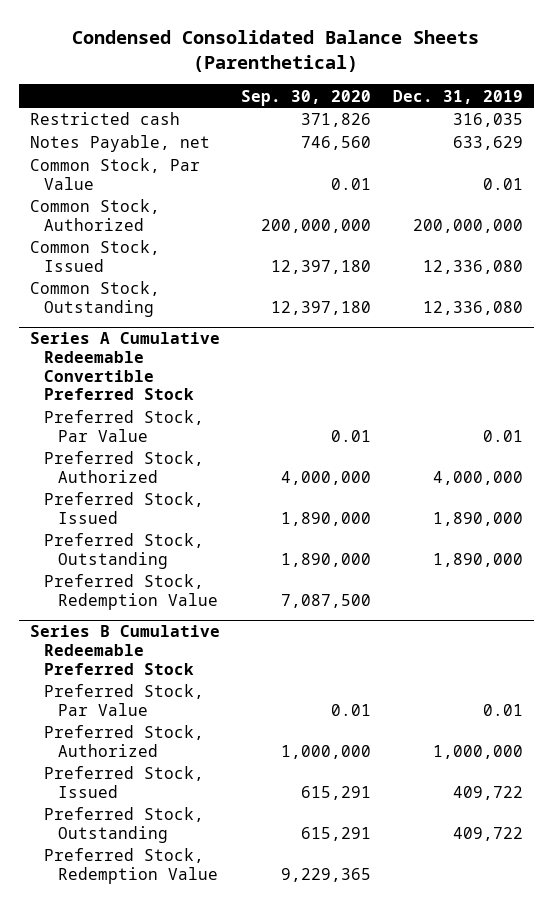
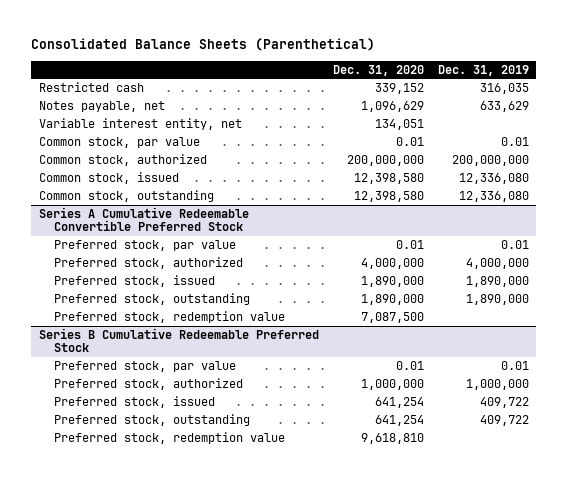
- Condensed Consolidated Balance Sheets (Parenthetical)
+ Consolidated Balance Sheets (Parenthetical)
- | Sep. 30, 2020 | Dec. 31, 2019
+ | Dec. 31, 2020 | Dec. 31, 2019
- Notes Payable, net | 746,560 | 633,629
- Common Stock, Par Value | 0.01 | 0.01
- Common Stock, Authorized | 200,000,000 | 200,000,000
- Common Stock, Issued | 12,397,180 | 12,336,080
- Common Stock, Outstanding | 12,397,180 | 12,336,080
+ Notes payable, net | 1,096,629 | 633,629
+ Variable interest entity, net | 134,051 |
+ Common stock, par value | 0.01 | 0.01
+ Common stock, authorized | 200,000,000 | 200,000,000
+ Common stock, issued | 12,398,580 | 12,336,080
+ Common stock, outstanding | 12,398,580 | 12,336,080
@ Series A Cumulative Redeemable Convertible Preferred Stock
- Preferred Stock, Par Value | 0.01 | 0.01
- Preferred Stock, Authorized | 4,000,000 | 4,000,000
- Preferred Stock, Issued | 1,890,000 | 1,890,000
- Preferred Stock, Outstanding | 1,890,000 | 1,890,000
- Preferred Stock, Redemption Value | 7,087,500 |
+ Preferred stock, par value | 0.01 | 0.01
+ Preferred stock, authorized | 4,000,000 | 4,000,000
+ Preferred stock, issued | 1,890,000 | 1,890,000
+ Preferred stock, outstanding | 1,890,000 | 1,890,000
+ Preferred stock, redemption value | 7,087,500 |
@ Series B Cumulative Redeemable Preferred Stock
- Preferred Stock, Par Value | 0.01 | 0.01
- Preferred Stock, Authorized | 1,000,000 | 1,000,000
- Preferred Stock, Issued | 615,291 | 409,722
- Preferred Stock, Outstanding | 615,291 | 409,722
- Preferred Stock, Redemption Value | 9,229,365 |
+ Preferred stock, par value | 0.01 | 0.01
+ Preferred stock, authorized | 1,000,000 | 1,000,000
+ Preferred stock, issued | 641,254 | 409,722
+ Preferred stock, outstanding | 641,254 | 409,722
+ Preferred stock, redemption value | 9,618,810 |

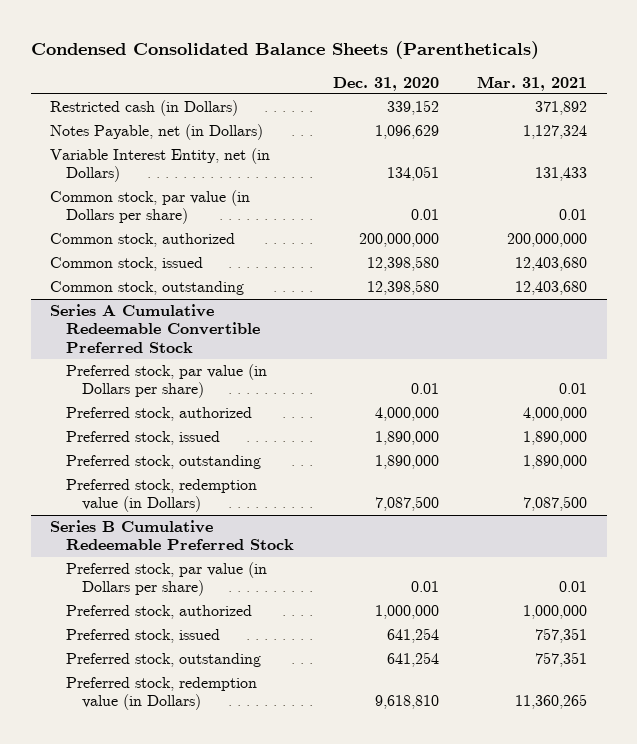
- Consolidated Balance Sheets (Parenthetical)
+ Condensed Consolidated Balance Sheets (Parentheticals)
- | Dec. 31, 2020 | Dec. 31, 2019
+ | Dec. 31, 2020 | Mar. 31, 2021
- Restricted cash | 339,152 | 316,035
- Notes payable, net | 1,096,629 | 633,629
- Variable interest entity, net | 134,051 |
- Common stock, par value | 0.01 | 0.01
+ Restricted cash (in Dollars) | 339,152 | 371,892
+ Notes Payable, net (in Dollars) | 1,096,629 | 1,127,324
+ Variable Interest Entity, net (in Dollars) | 134,051 | 131,433
+ Common stock, par value (in Dollars per share) | 0.01 | 0.01
@ Series A Cumulative Redeemable Convertible Preferred Stock
- Preferred stock, par value | 0.01 | 0.01
+ Preferred stock, par value (in Dollars per share) | 0.01 | 0.01
- Preferred stock, redemption value | 7,087,500 |
+ Preferred stock, redemption value (in Dollars) | 7,087,500 | 7,087,500
@ Series B Cumulative Redeemable Preferred Stock
- Preferred stock, par value | 0.01 | 0.01
+ Preferred stock, par value (in Dollars per share) | 0.01 | 0.01
- Preferred stock, redemption value | 9,618,810 |
+ Preferred stock, redemption value (in Dollars) | 9,618,810 | 11,360,265

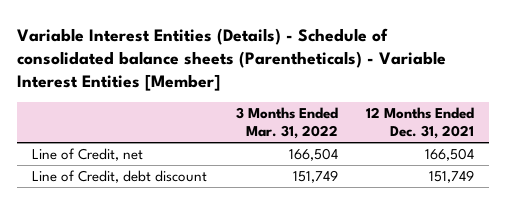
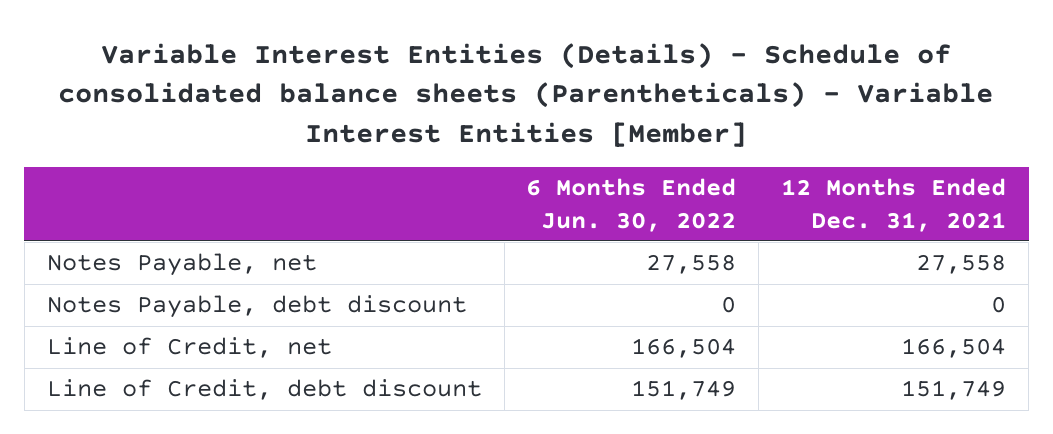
- | 3 Months Ended Mar. 31, 2022 | 12 Months Ended Dec. 31, 2021
+ | 6 Months Ended Jun. 30, 2022 | 12 Months Ended Dec. 31, 2021
+ Notes Payable, net | 27,558 | 27,558
+ Notes Payable, debt discount | 0 | 0

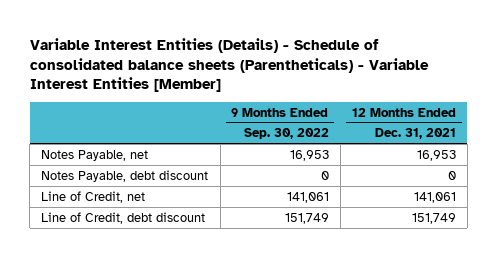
- | 6 Months Ended Jun. 30, 2022 | 12 Months Ended Dec. 31, 2021
+ | 9 Months Ended Sep. 30, 2022 | 12 Months Ended Dec. 31, 2021
- Notes Payable, net | 27,558 | 27,558
+ Notes Payable, net | 16,953 | 16,953
- Line of Credit, net | 166,504 | 166,504
+ Line of Credit, net | 141,061 | 141,061

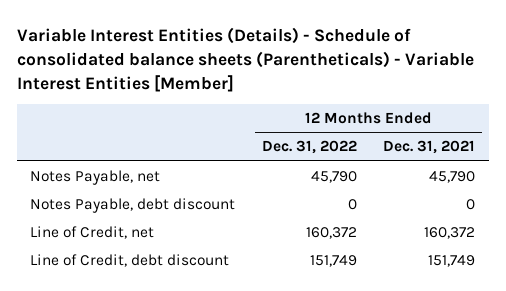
- | 9 Months Ended Sep. 30, 2022 | 12 Months Ended Dec. 31, 2021
+ | 12 Months Ended Dec. 31, 2022 | 12 Months Ended Dec. 31, 2021
- Notes Payable, net | 16,953 | 16,953
+ Notes Payable, net | 45,790 | 45,790
- Line of Credit, net | 141,061 | 141,061
+ Line of Credit, net | 160,372 | 160,372

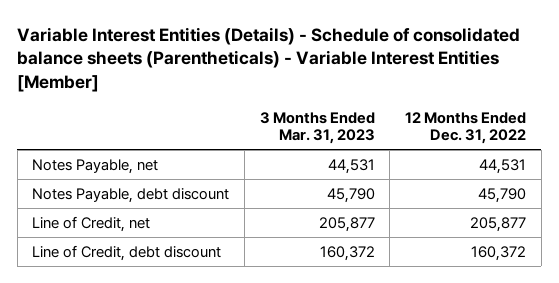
- | 12 Months Ended Dec. 31, 2022 | 12 Months Ended Dec. 31, 2021
+ | 3 Months Ended Mar. 31, 2023 | 12 Months Ended Dec. 31, 2022
- Notes Payable, net | 45,790 | 45,790
- Notes Payable, debt discount | 0 | 0
- Line of Credit, net | 160,372 | 160,372
- Line of Credit, debt discount | 151,749 | 151,749
+ Notes Payable, net | 44,531 | 44,531
+ Notes Payable, debt discount | 45,790 | 45,790
+ Line of Credit, net | 205,877 | 205,877
+ Line of Credit, debt discount | 160,372 | 160,372

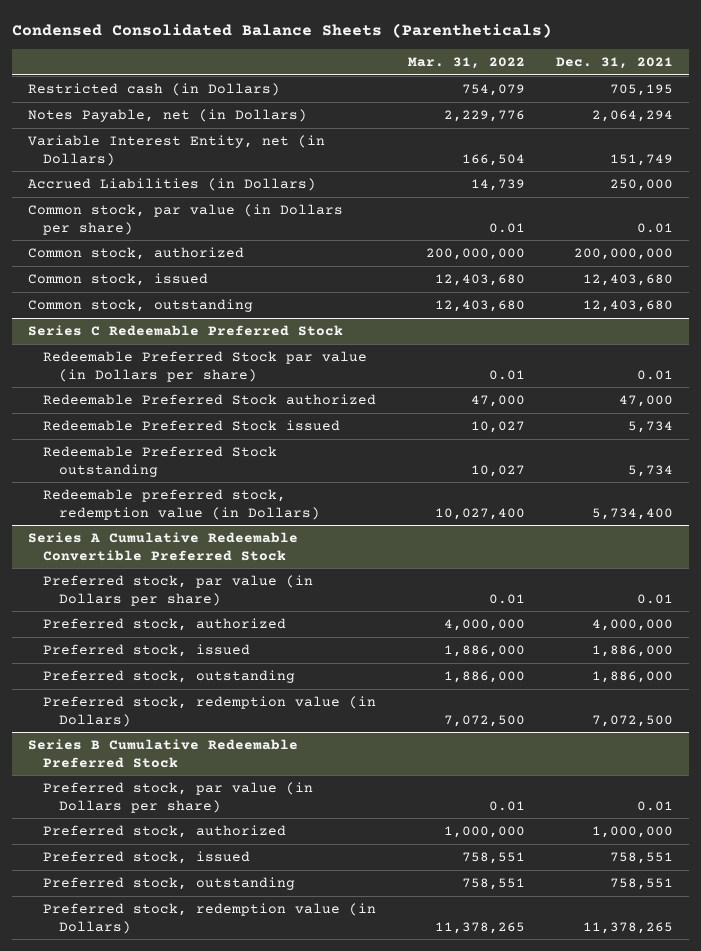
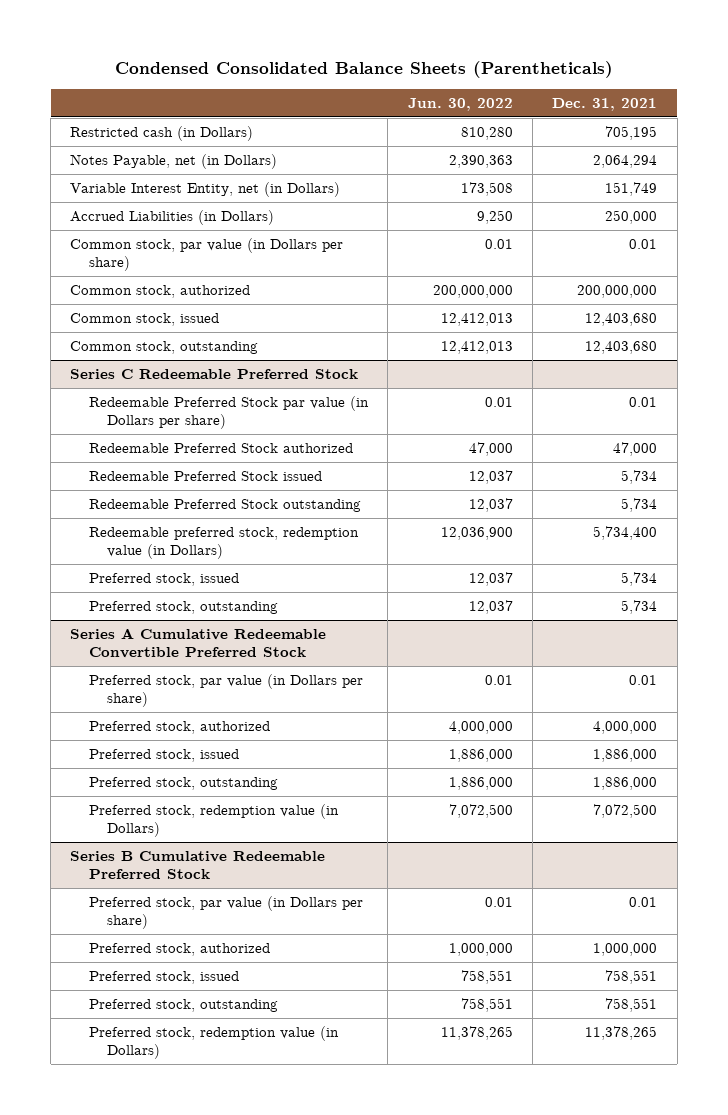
- | Mar. 31, 2022 | Dec. 31, 2021
+ | Jun. 30, 2022 | Dec. 31, 2021
@ Series C Redeemable Preferred Stock
+ Preferred stock, issued | 12,037 | 5,734
+ Preferred stock, outstanding | 12,037 | 5,734

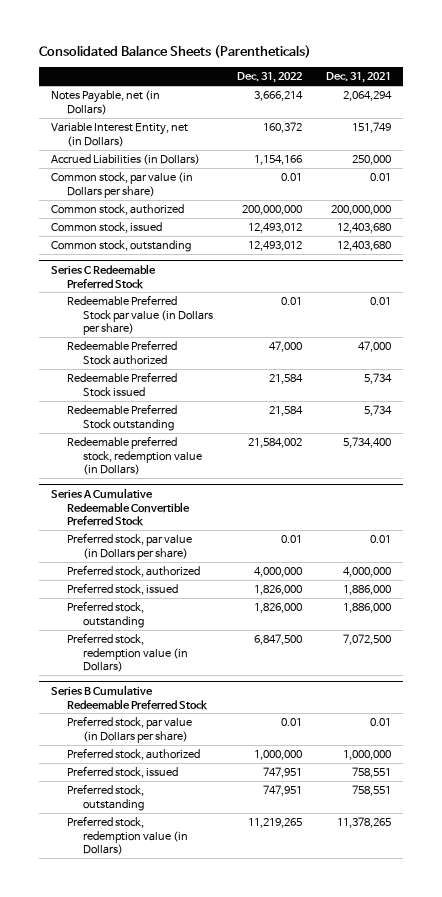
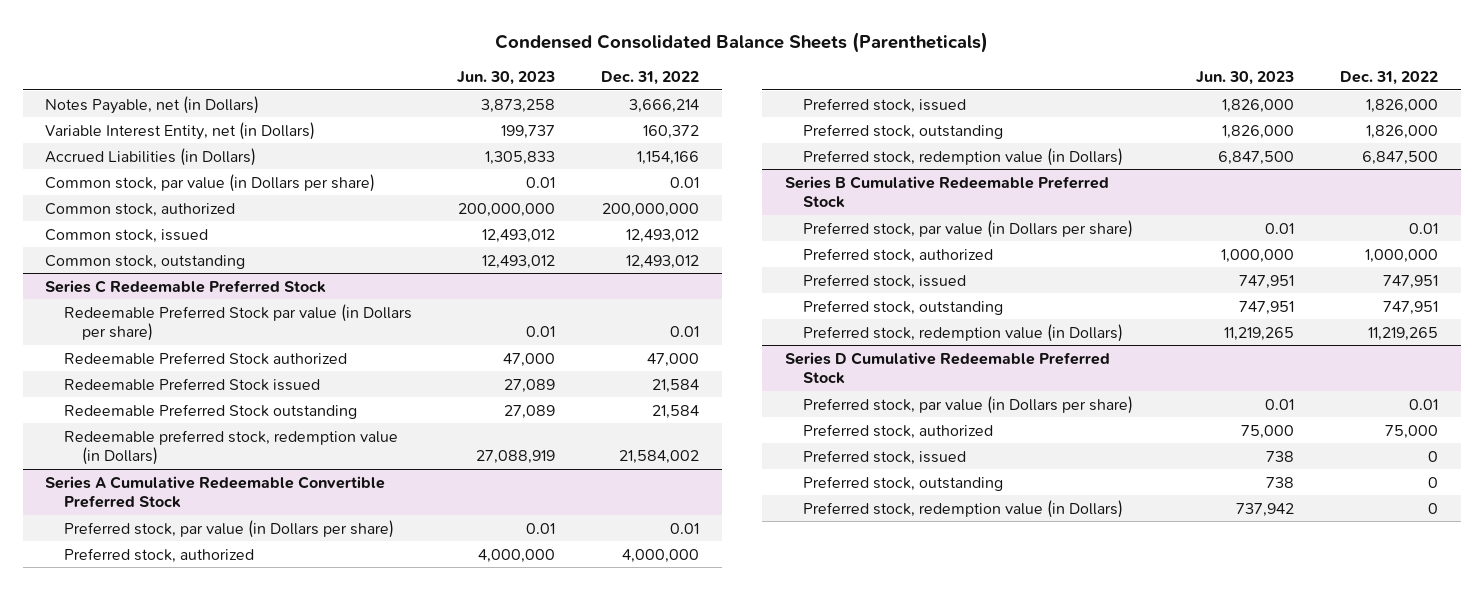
- Consolidated Balance Sheets (Parentheticals)
+ Condensed Consolidated Balance Sheets (Parentheticals)
- | Dec. 31, 2022 | Dec. 31, 2021
+ | Jun. 30, 2023 | Dec. 31, 2022
+ Series D Cumulative Redeemable Preferred Stock
+ Preferred stock, par value (in Dollars per share) | 0.01 | 0.01
+ Preferred stock, authorized | 75,000 | 75,000
+ Preferred stock, issued | 738 | 0
+ Preferred stock, outstanding | 738 | 0
+ Preferred stock, redemption value (in Dollars) | 737,942 | 0

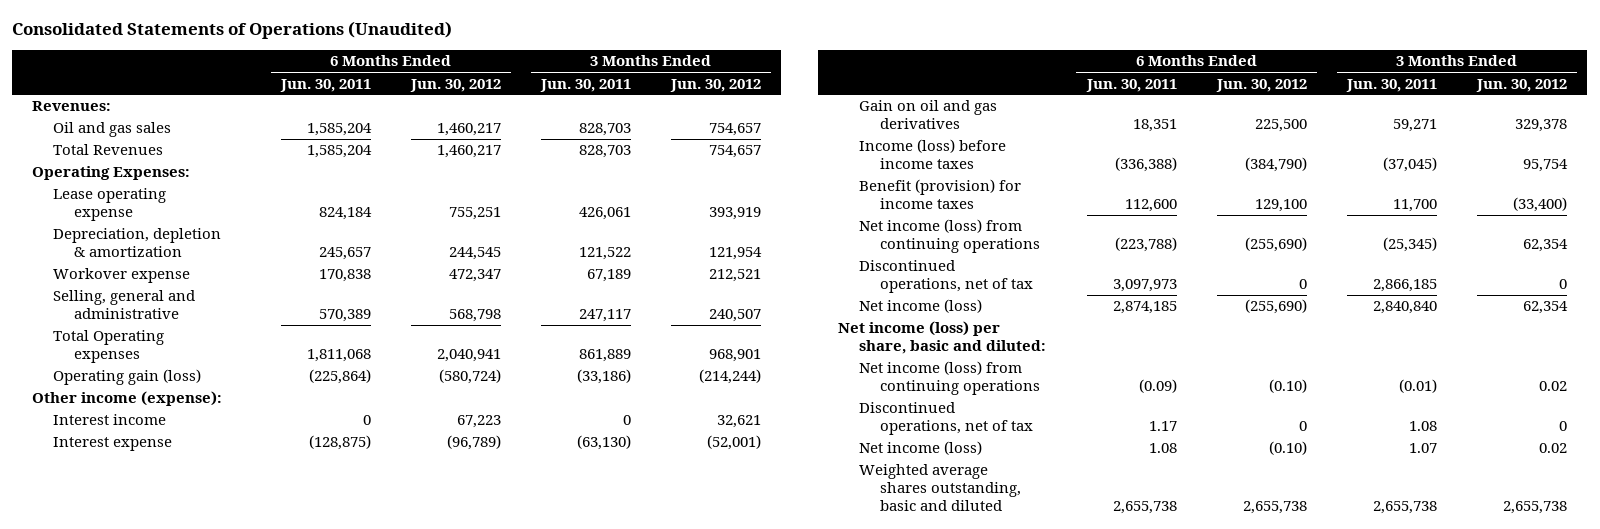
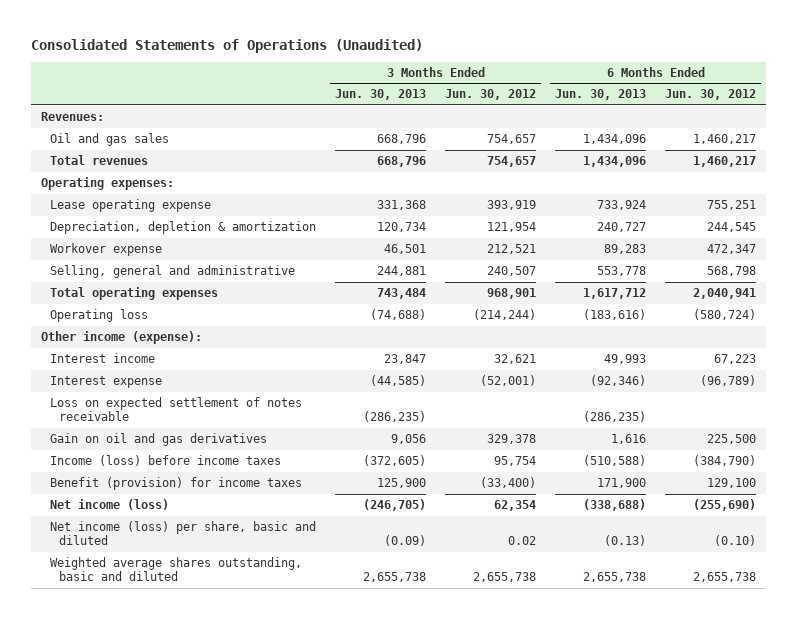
- | 6 Months Ended Jun. 30, 2011 | 6 Months Ended Jun. 30, 2012 | 3 Months Ended Jun. 30, 2011 | 3 Months Ended Jun. 30, 2012
+ | 3 Months Ended Jun. 30, 2013 | 3 Months Ended Jun. 30, 2012 | 6 Months Ended Jun. 30, 2013 | 6 Months Ended Jun. 30, 2012
- Total Revenues | 1,585,204 | 1,460,217 | 828,703 | 754,657
- Operating Expenses:
+ Total revenues | 668,796 | 754,657 | 1,434,096 | 1,460,217
+ Operating expenses:
- Total Operating expenses | 1,811,068 | 2,040,941 | 861,889 | 968,901
- Operating gain (loss) | (225,864) | (580,724) | (33,186) | (214,244)
+ Total operating expenses | 743,484 | 968,901 | 1,617,712 | 2,040,941
+ Operating loss | (74,688) | (214,244) | (183,616) | (580,724)
+ Loss on expected settlement of notes receivable | (286,235) | | (286,235) |
- Net income (loss) from continuing operations | (223,788) | (255,690) | (25,345) | 62,354
- Discontinued operations, net of tax | 3,097,973 | 0 | 2,866,185 | 0
- Net income (loss) per share, basic and diluted:
- Net income (loss) from continuing operations | (0.09) | (0.10) | (0.01) | 0.02
- Discontinued operations, net of tax | 1.17 | 0 | 1.08 | 0
- Net income (loss) | 1.08 | (0.10) | 1.07 | 0.02
+ Net income (loss) per share, basic and diluted | (0.09) | 0.02 | (0.13) | (0.10)

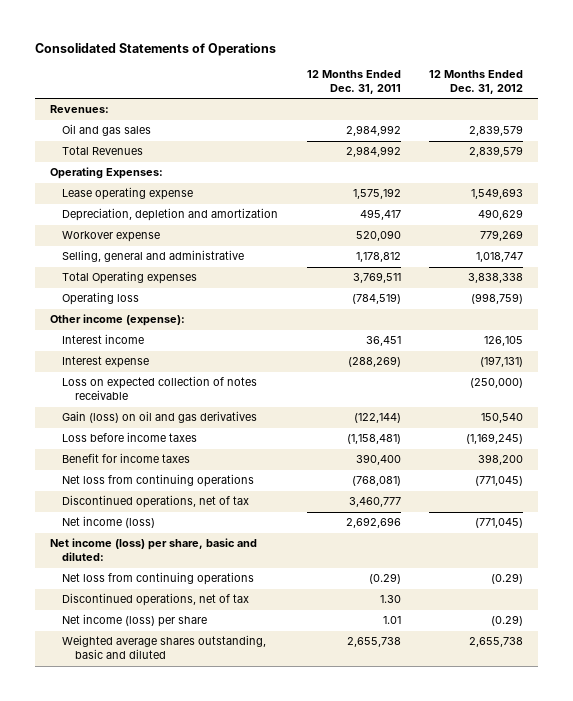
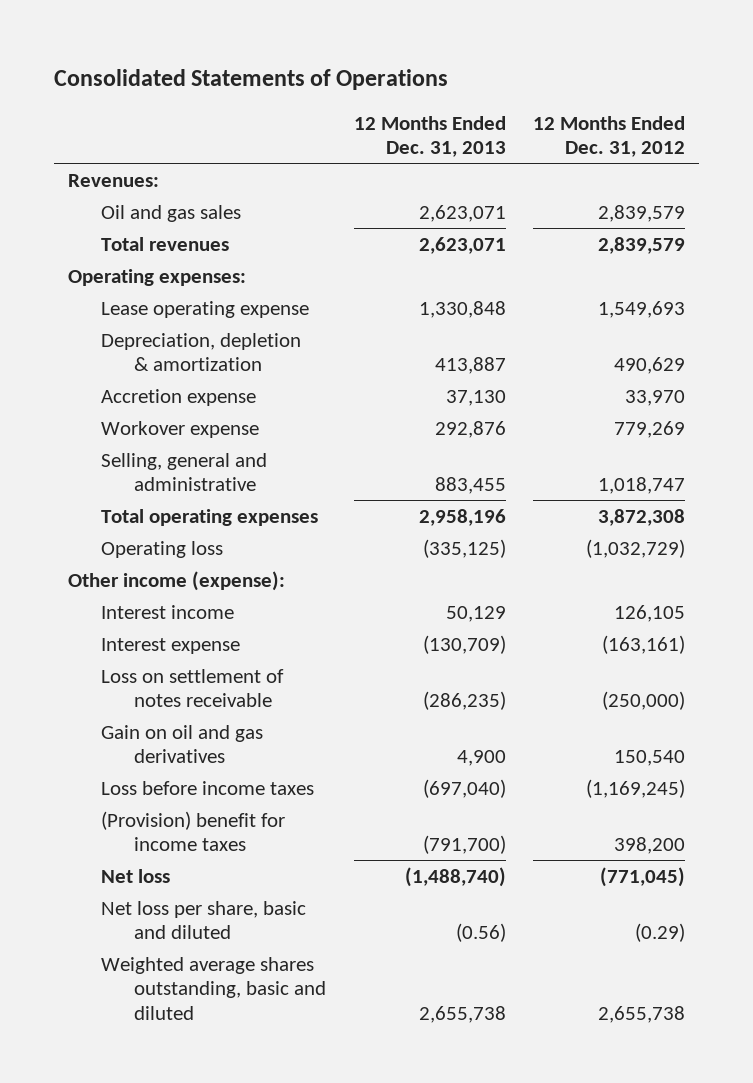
- | 12 Months Ended Dec. 31, 2011 | 12 Months Ended Dec. 31, 2012
+ | 12 Months Ended Dec. 31, 2013 | 12 Months Ended Dec. 31, 2012
- Total Revenues | 2,984,992 | 2,839,579
- Operating Expenses:
+ Total revenues | 2,623,071 | 2,839,579
+ Operating expenses:
- Depreciation, depletion and amortization | 495,417 | 490,629
+ Depreciation, depletion & amortization | 413,887 | 490,629
+ Accretion expense | 37,130 | 33,970
- Total Operating expenses | 3,769,511 | 3,838,338
- Operating loss | (784,519) | (998,759)
+ Total operating expenses | 2,958,196 | 3,872,308
+ Operating loss | (335,125) | (1,032,729)
- Interest expense | (288,269) | (197,131)
- Loss on expected collection of notes receivable | | (250,000)
- Gain (loss) on oil and gas derivatives | (122,144) | 150,540
+ Interest expense | (130,709) | (163,161)
+ Loss on settlement of notes receivable | (286,235) | (250,000)
+ Gain on oil and gas derivatives | 4,900 | 150,540
- Benefit for income taxes | 390,400 | 398,200
- Net loss from continuing operations | (768,081) | (771,045)
- Discontinued operations, net of tax | 3,460,777 |
- Net income (loss) | 2,692,696 | (771,045)
- Net income (loss) per share, basic and diluted:
- Net loss from continuing operations | (0.29) | (0.29)
- Discontinued operations, net of tax | 1.30 |
- Net income (loss) per share | 1.01 | (0.29)
+ (Provision) benefit for income taxes | (791,700) | 398,200
+ Net loss | (1,488,740) | (771,045)
+ Net loss per share, basic and diluted | (0.56) | (0.29)

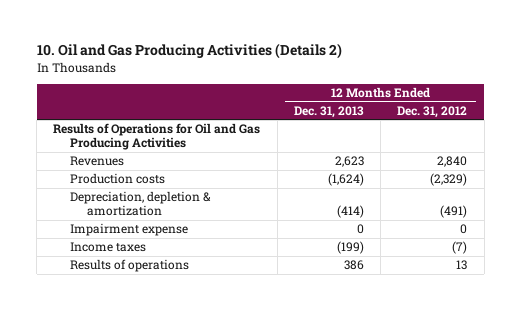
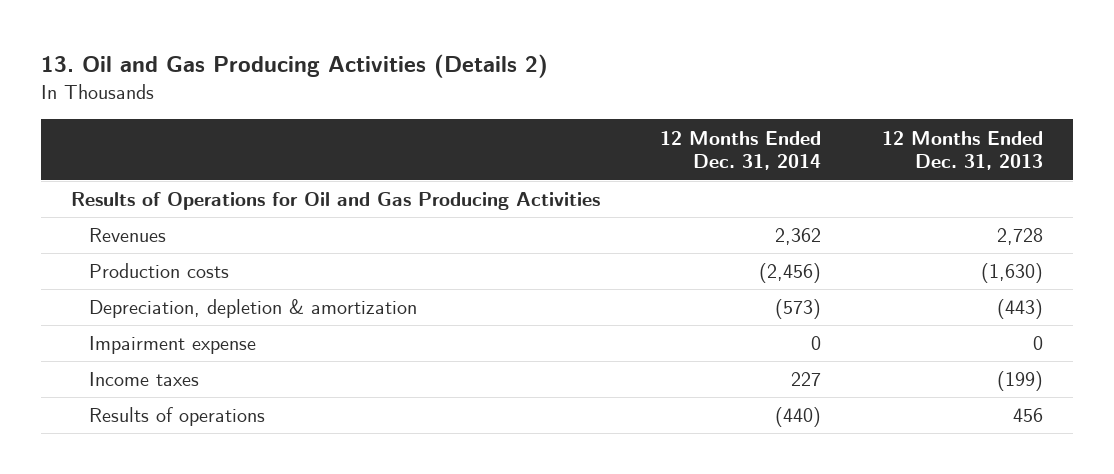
- 10. Oil and Gas Producing Activities (Details 2)
+ 13. Oil and Gas Producing Activities (Details 2)
- | 12 Months Ended Dec. 31, 2013 | 12 Months Ended Dec. 31, 2012
+ | 12 Months Ended Dec. 31, 2014 | 12 Months Ended Dec. 31, 2013
- Revenues | 2,623 | 2,840
- Production costs | (1,624) | (2,329)
- Depreciation, depletion & amortization | (414) | (491)
+ Revenues | 2,362 | 2,728
+ Production costs | (2,456) | (1,630)
+ Depreciation, depletion & amortization | (573) | (443)
- Results of operations | 386 | 13
+ Results of operations | (440) | 456

